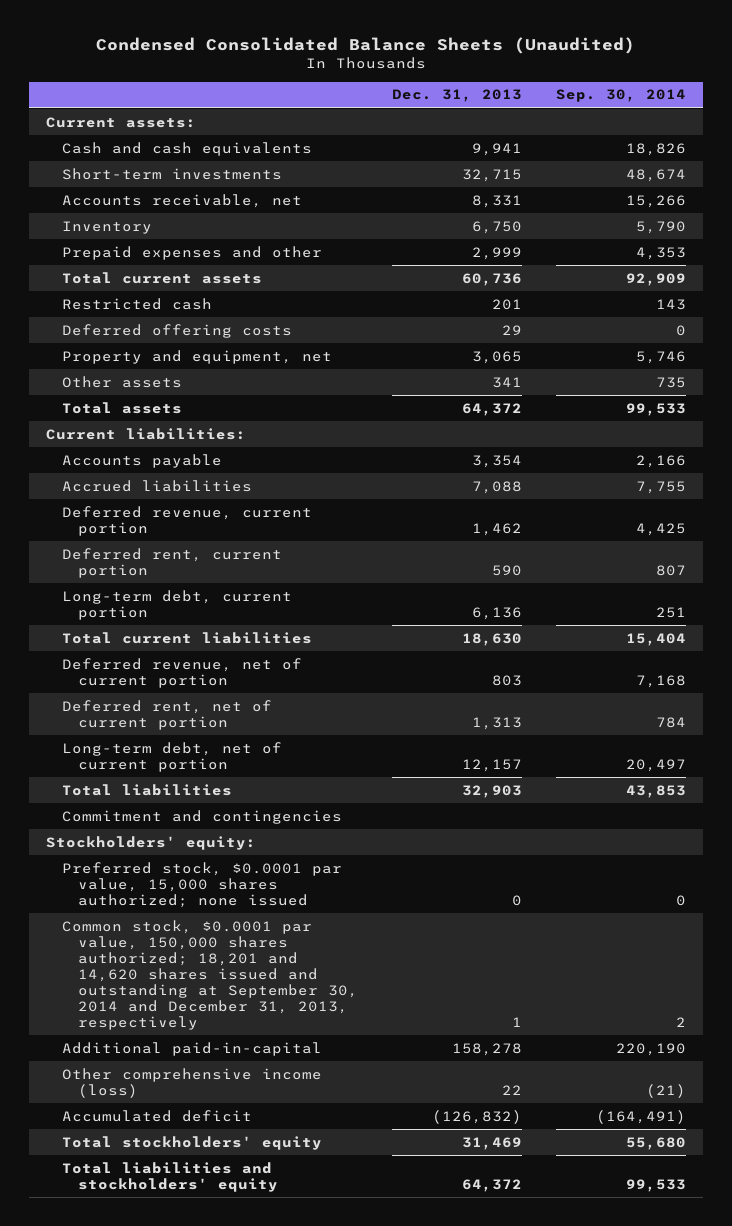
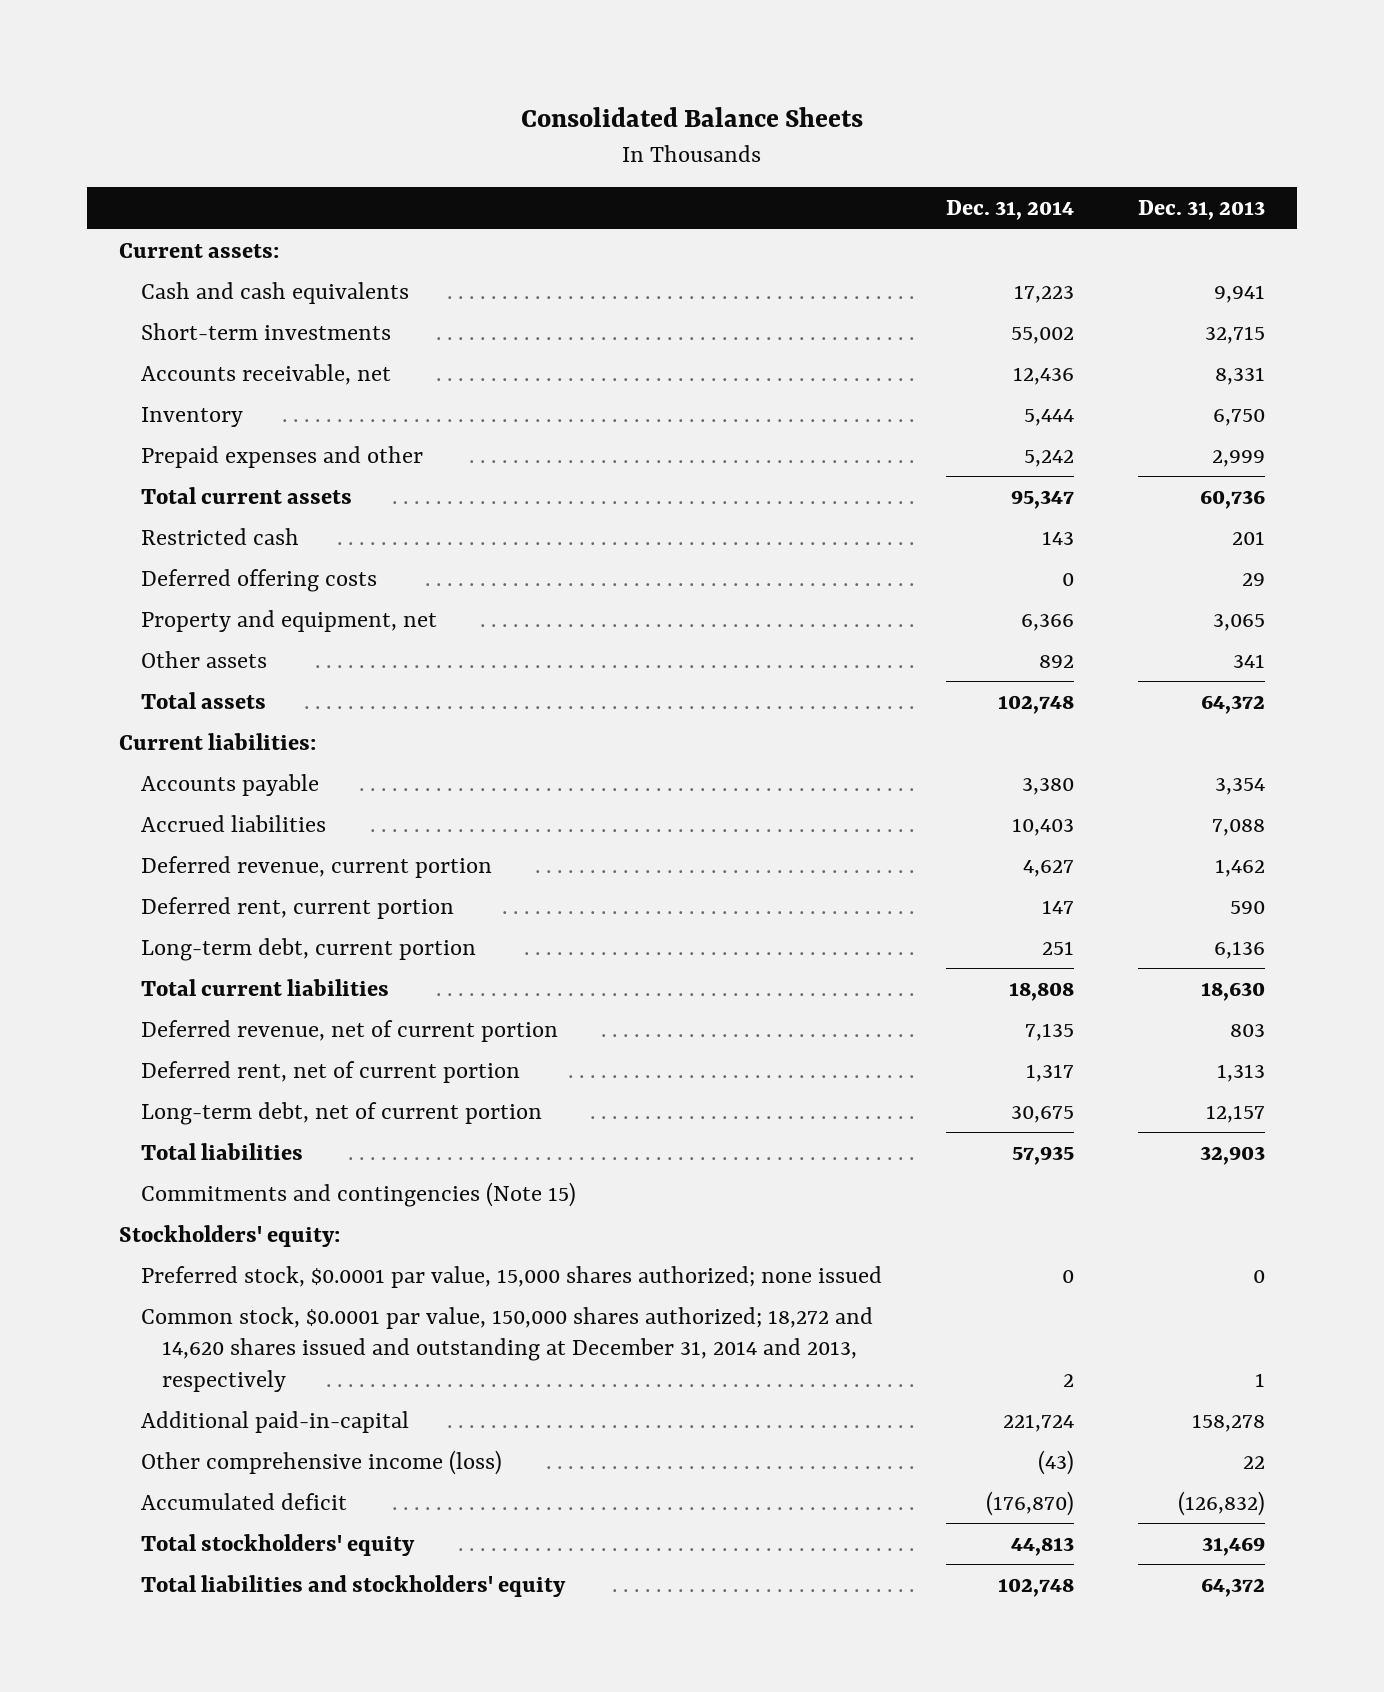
- Condensed Consolidated Balance Sheets (Unaudited)
+ Consolidated Balance Sheets
- | Dec. 31, 2013 | Sep. 30, 2014
+ | Dec. 31, 2014 | Dec. 31, 2013
- Commitment and contingencies
+ Commitments and contingencies (Note 15)
- Common stock, $0.0001 par value, 150,000 shares authorized; 18,201 and 14,620 shares issued and outstanding at September 30, 2014 and December 31, 2013, respectively | 1 | 2
+ Common stock, $0.0001 par value, 150,000 shares authorized; 18,272 and 14,620 shares issued and outstanding at December 31, 2014 and 2013, respectively | 2 | 1

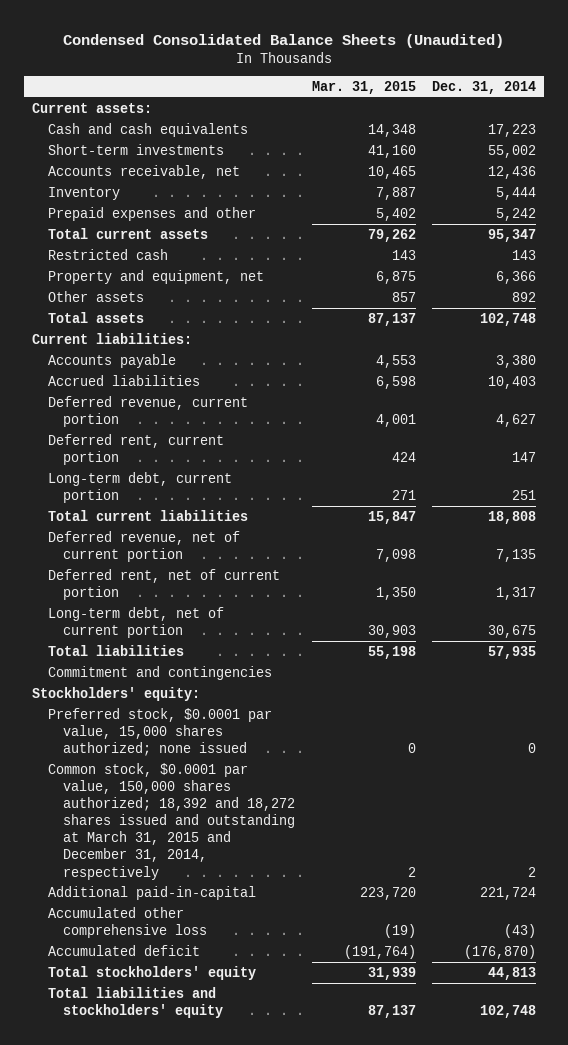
- Consolidated Balance Sheets
+ Condensed Consolidated Balance Sheets (Unaudited)
- | Dec. 31, 2014 | Dec. 31, 2013
+ | Mar. 31, 2015 | Dec. 31, 2014
- Deferred offering costs | 0 | 29
- Commitments and contingencies (Note 15)
+ Commitment and contingencies
- Common stock, $0.0001 par value, 150,000 shares authorized; 18,272 and 14,620 shares issued and outstanding at December 31, 2014 and 2013, respectively | 2 | 1
+ Common stock, $0.0001 par value, 150,000 shares authorized; 18,392 and 18,272 shares issued and outstanding at March 31, 2015 and December 31, 2014, respectively | 2 | 2
- Other comprehensive income (loss) | (43) | 22
+ Accumulated other comprehensive loss | (19) | (43)

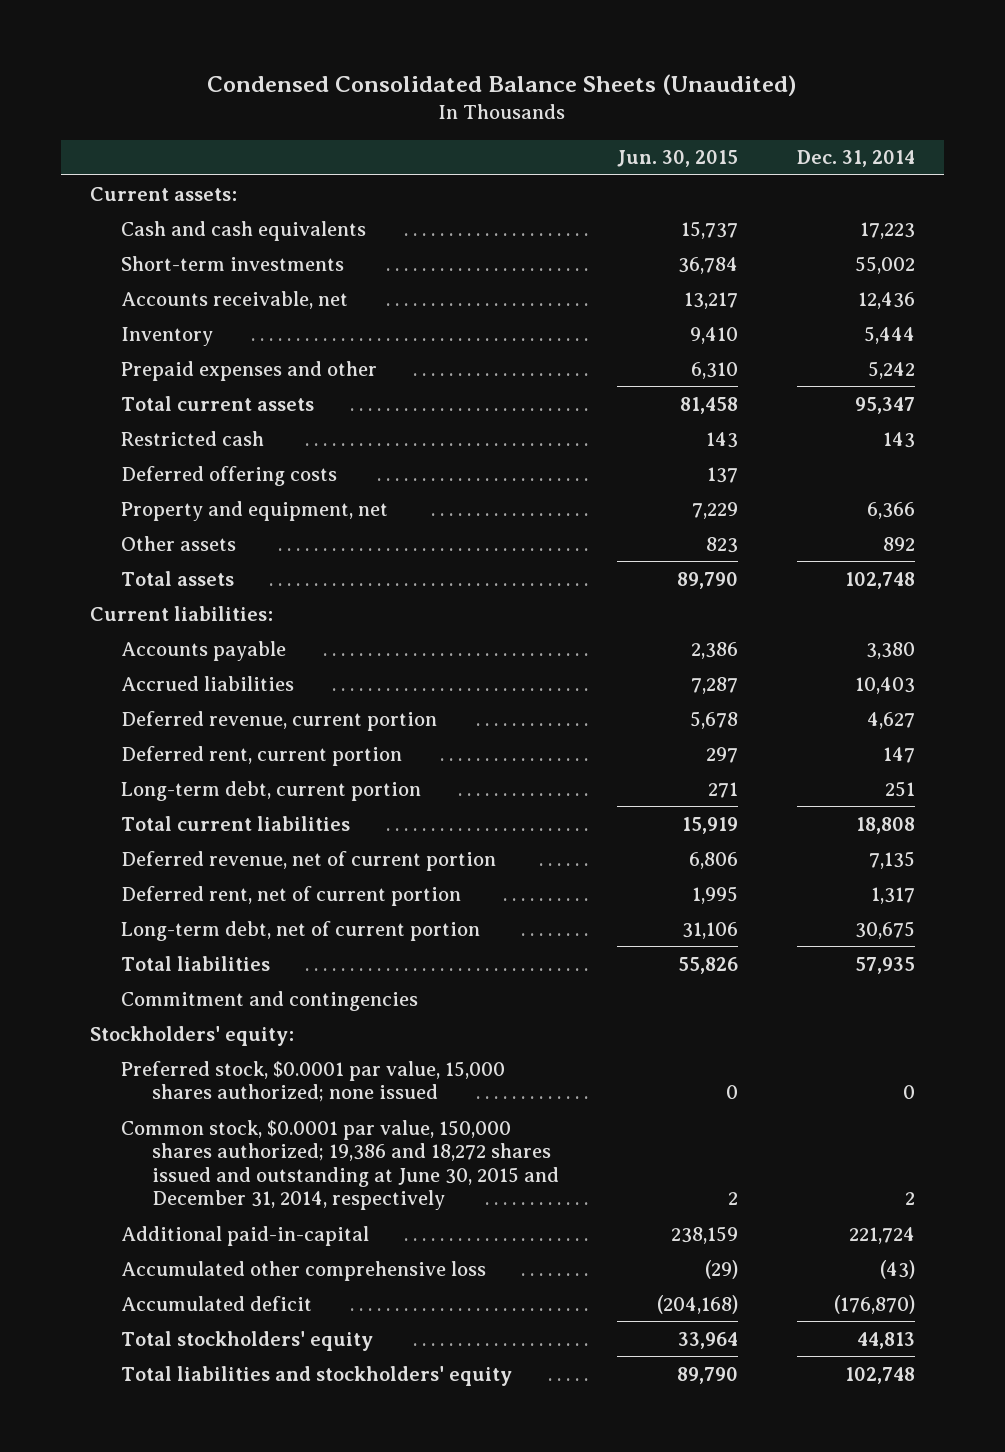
- | Mar. 31, 2015 | Dec. 31, 2014
+ | Jun. 30, 2015 | Dec. 31, 2014
+ Deferred offering costs | 137 |
- Common stock, $0.0001 par value, 150,000 shares authorized; 18,392 and 18,272 shares issued and outstanding at March 31, 2015 and December 31, 2014, respectively | 2 | 2
+ Common stock, $0.0001 par value, 150,000 shares authorized; 19,386 and 18,272 shares issued and outstanding at June 30, 2015 and December 31, 2014, respectively | 2 | 2

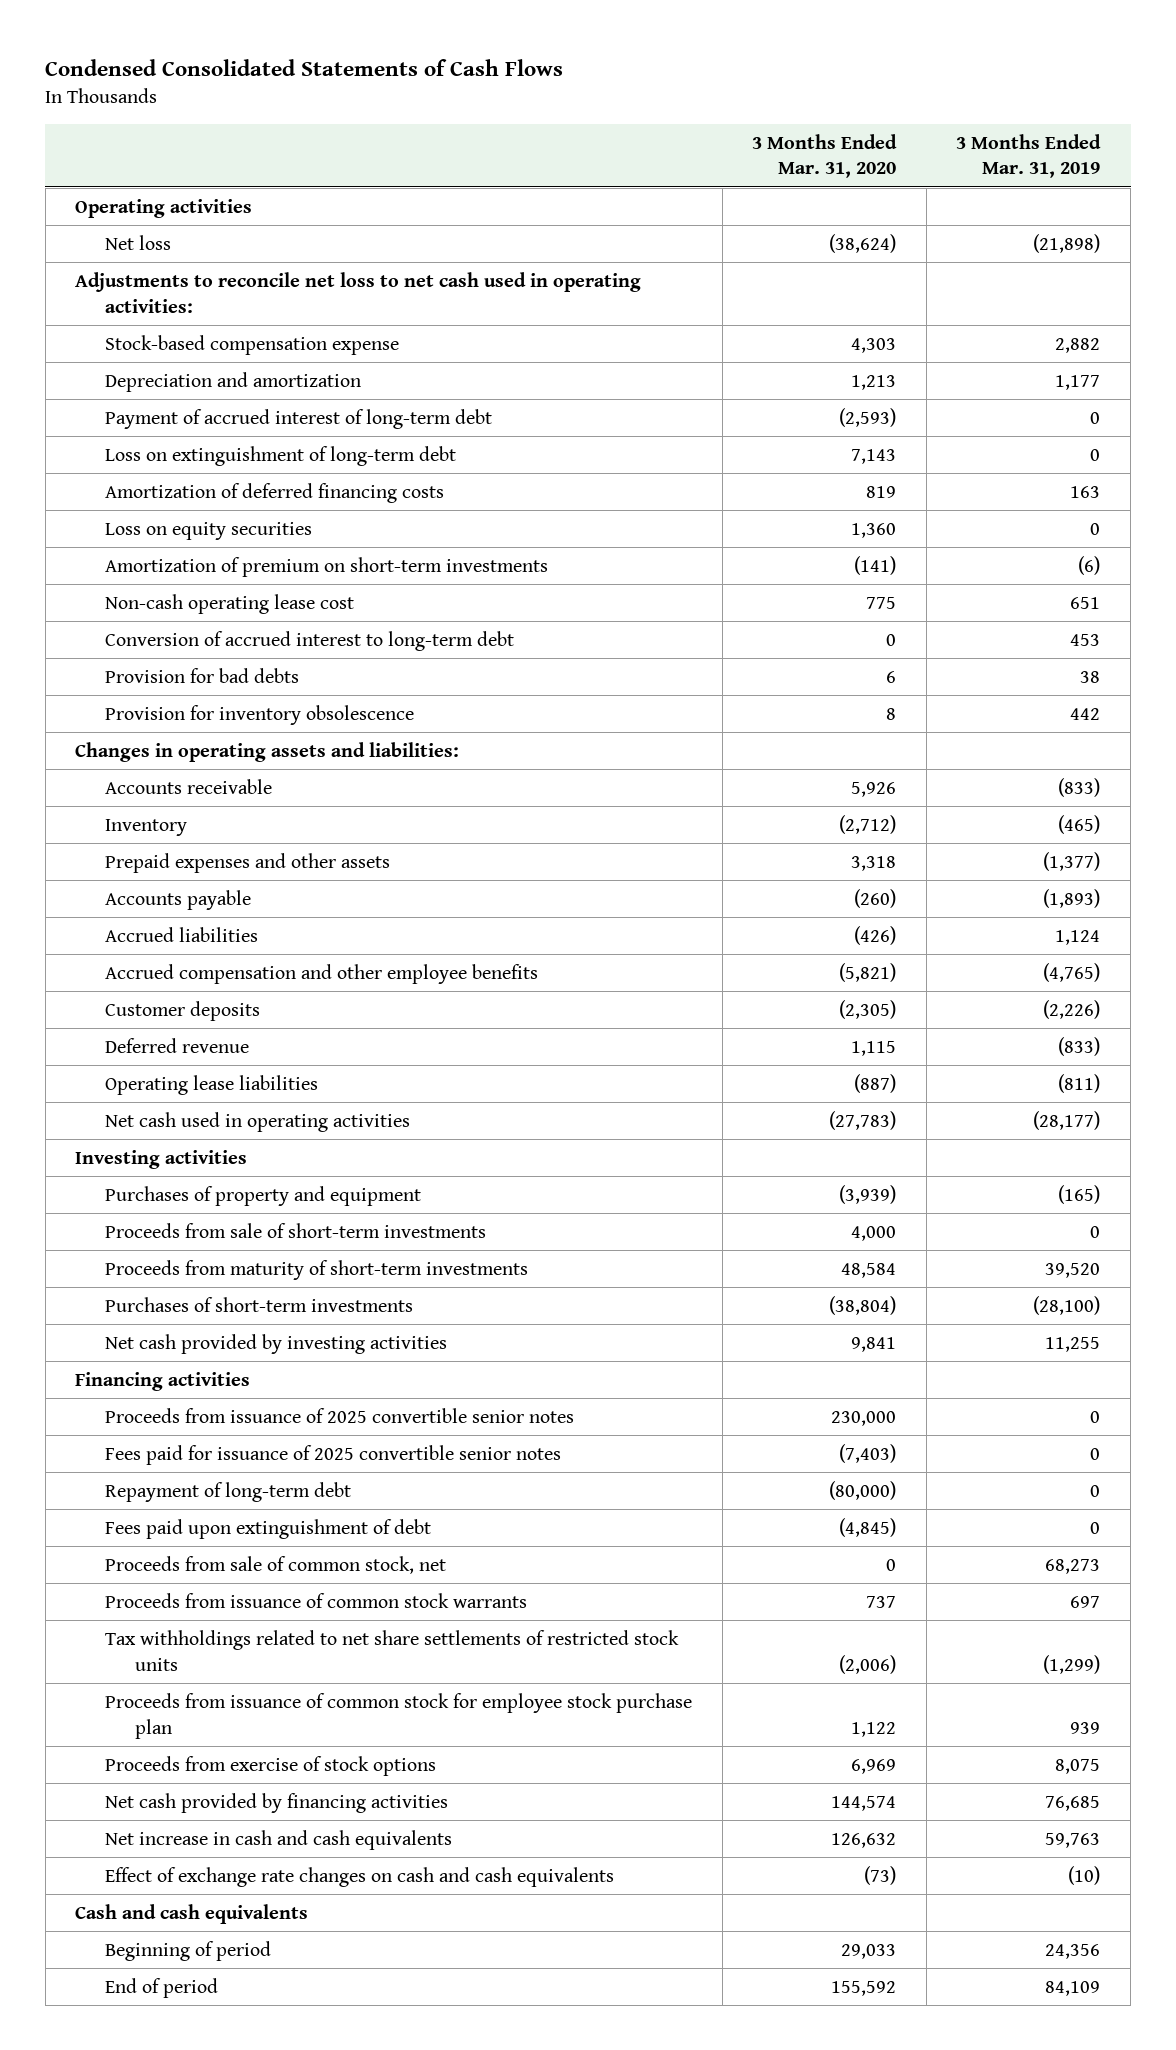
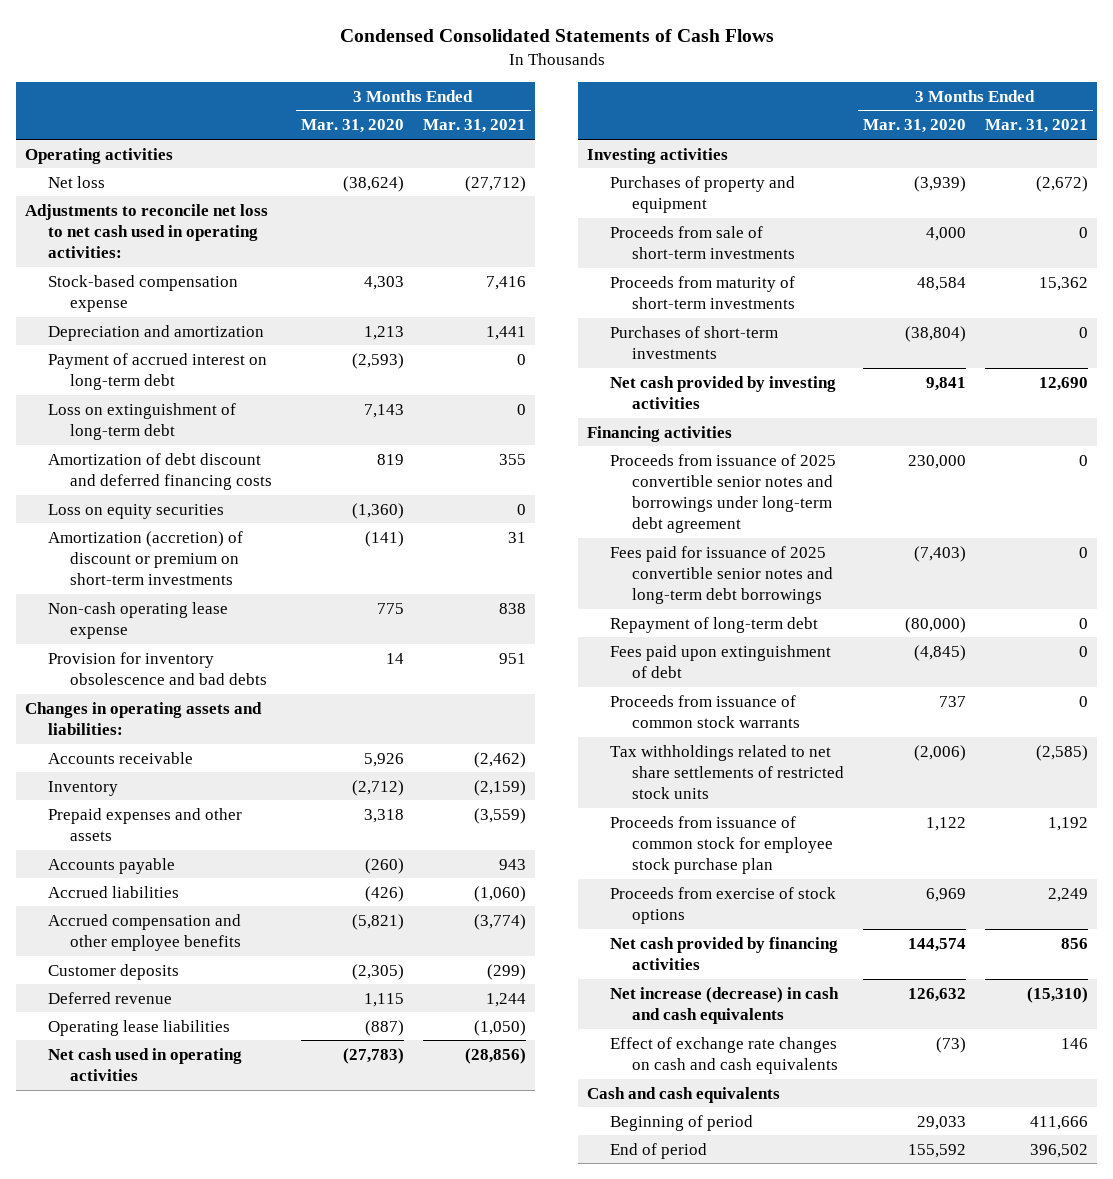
- | 3 Months Ended Mar. 31, 2020 | 3 Months Ended Mar. 31, 2019
+ | 3 Months Ended Mar. 31, 2020 | 3 Months Ended Mar. 31, 2021
- Payment of accrued interest of long-term debt | (2,593) | 0
+ Payment of accrued interest on long-term debt | (2,593) | 0
- Amortization of deferred financing costs | 819 | 163
- Loss on equity securities | 1,360 | 0
- Amortization of premium on short-term investments | (141) | (6)
- Non-cash operating lease cost | 775 | 651
- Conversion of accrued interest to long-term debt | 0 | 453
- Provision for bad debts | 6 | 38
- Provision for inventory obsolescence | 8 | 442
+ Amortization of debt discount and deferred financing costs | 819 | 355
+ Loss on equity securities | (1,360) | 0
+ Amortization (accretion) of discount or premium on short-term investments | (141) | 31
+ Non-cash operating lease expense | 775 | 838
+ Provision for inventory obsolescence and bad debts | 14 | 951
- Proceeds from issuance of 2025 convertible senior notes | 230,000 | 0
- Fees paid for issuance of 2025 convertible senior notes | (7,403) | 0
+ Proceeds from issuance of 2025 convertible senior notes and borrowings under long-term debt agreement | 230,000 | 0
+ Fees paid for issuance of 2025 convertible senior notes and long-term debt borrowings | (7,403) | 0
- Proceeds from sale of common stock, net | 0 | 68,273
- Net increase in cash and cash equivalents | 126,632 | 59,763
+ Net increase (decrease) in cash and cash equivalents | 126,632 | (15,310)

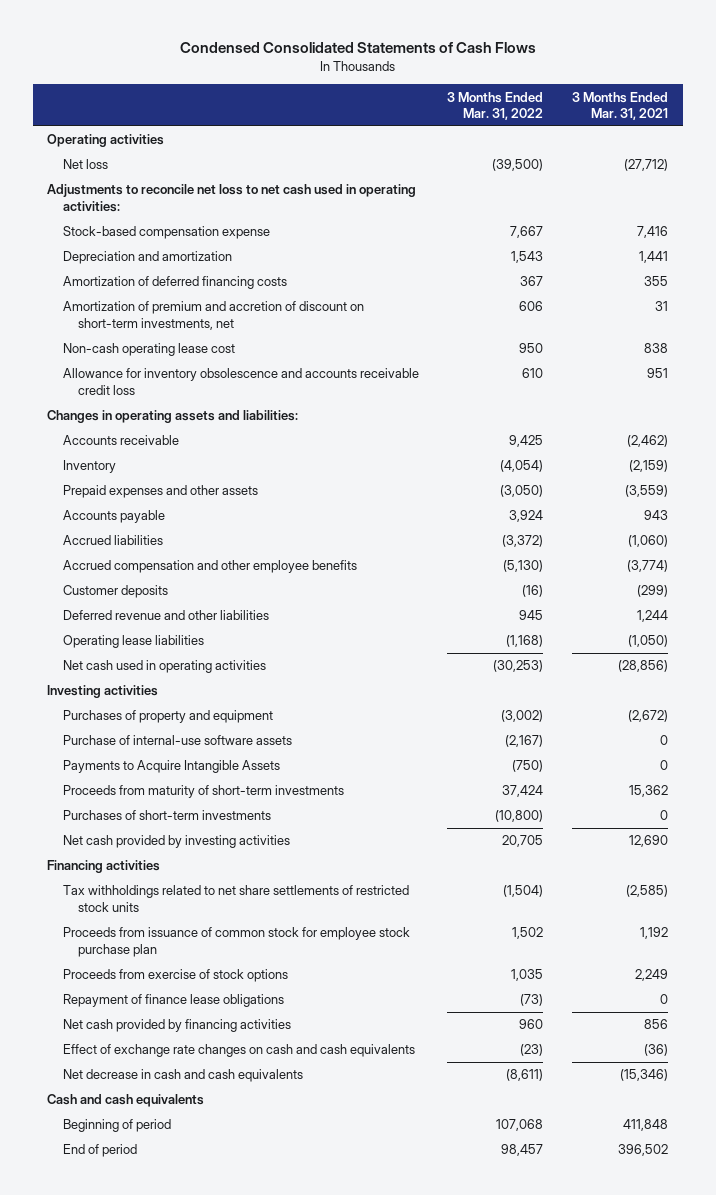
- | 3 Months Ended Mar. 31, 2020 | 3 Months Ended Mar. 31, 2021
+ | 3 Months Ended Mar. 31, 2022 | 3 Months Ended Mar. 31, 2021
- Payment of accrued interest on long-term debt | (2,593) | 0
- Loss on extinguishment of long-term debt | 7,143 | 0
- Amortization of debt discount and deferred financing costs | 819 | 355
- Loss on equity securities | (1,360) | 0
- Amortization (accretion) of discount or premium on short-term investments | (141) | 31
- Non-cash operating lease expense | 775 | 838
- Provision for inventory obsolescence and bad debts | 14 | 951
+ Amortization of deferred financing costs | 367 | 355
+ Amortization of premium and accretion of discount on short-term investments, net | 606 | 31
+ Non-cash operating lease cost | 950 | 838
+ Allowance for inventory obsolescence and accounts receivable credit loss | 610 | 951
- Deferred revenue | 1,115 | 1,244
+ Deferred revenue and other liabilities | 945 | 1,244
- Proceeds from sale of short-term investments | 4,000 | 0
+ Purchase of internal-use software assets | (2,167) | 0
+ Payments to Acquire Intangible Assets | (750) | 0
- Proceeds from issuance of 2025 convertible senior notes and borrowings under long-term debt agreement | 230,000 | 0
- Fees paid for issuance of 2025 convertible senior notes and long-term debt borrowings | (7,403) | 0
- Repayment of long-term debt | (80,000) | 0
- Fees paid upon extinguishment of debt | (4,845) | 0
- Proceeds from issuance of common stock warrants | 737 | 0
+ Repayment of finance lease obligations | (73) | 0
- Net increase (decrease) in cash and cash equivalents | 126,632 | (15,310)
- Effect of exchange rate changes on cash and cash equivalents | (73) | 146
+ Effect of exchange rate changes on cash and cash equivalents | (23) | (36)
+ Net decrease in cash and cash equivalents | (8,611) | (15,346)
- Beginning of period | 29,033 | 411,666
+ Beginning of period | 107,068 | 411,848

